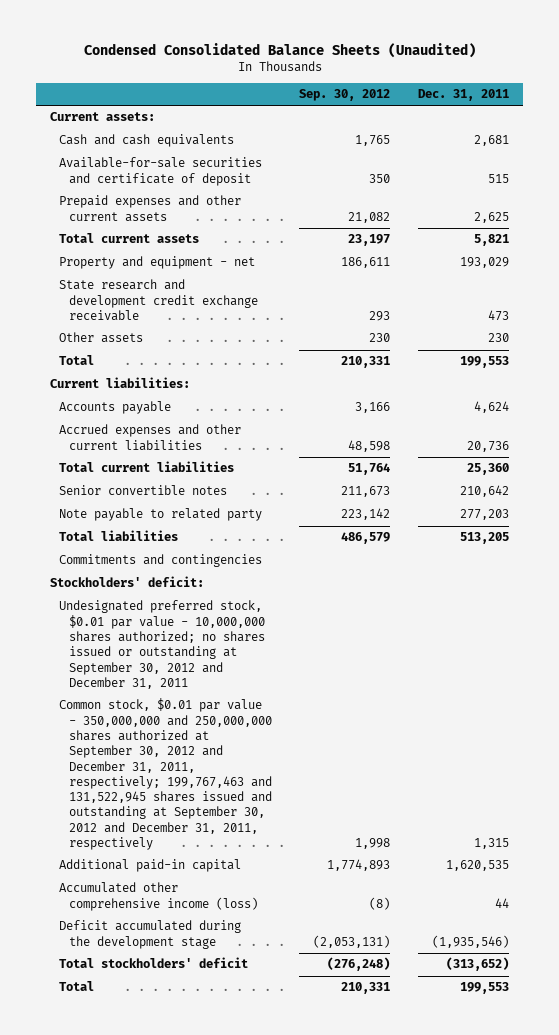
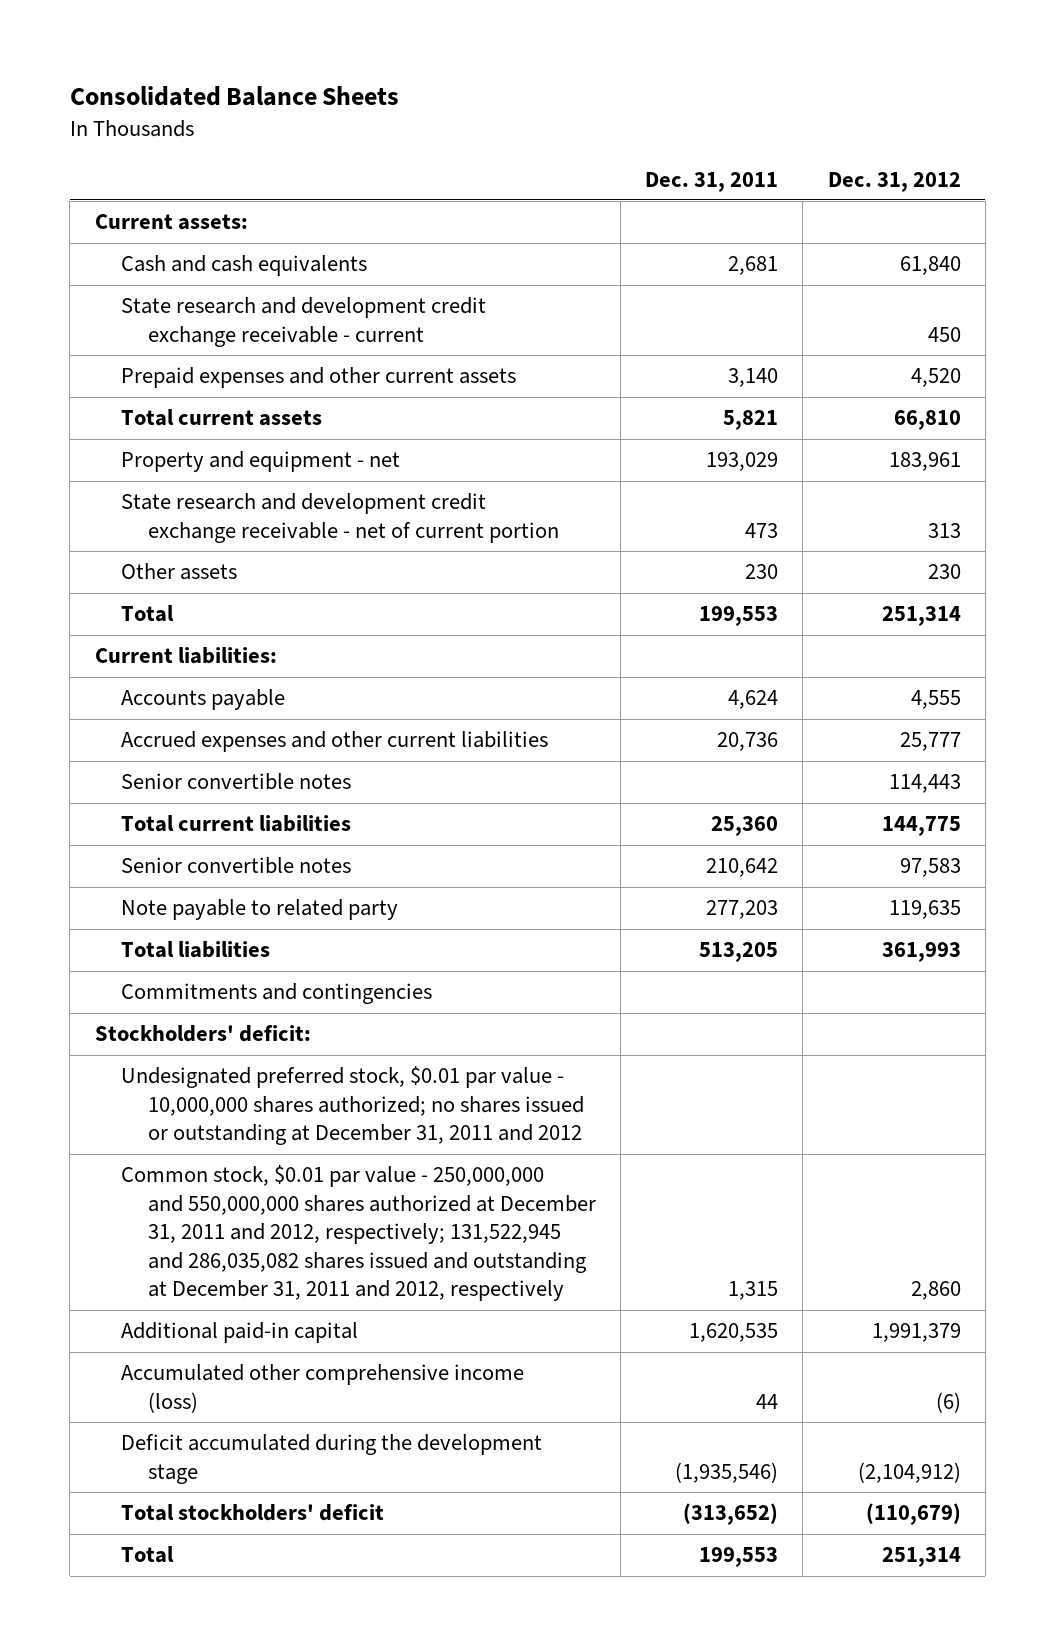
- Condensed Consolidated Balance Sheets (Unaudited)
+ Consolidated Balance Sheets
- | Sep. 30, 2012 | Dec. 31, 2011
+ | Dec. 31, 2011 | Dec. 31, 2012
- Available-for-sale securities and certificate of deposit | 350 | 515
- Prepaid expenses and other current assets | 21,082 | 2,625
+ State research and development credit exchange receivable - current | | 450
+ Prepaid expenses and other current assets | 3,140 | 4,520
- State research and development credit exchange receivable | 293 | 473
+ State research and development credit exchange receivable - net of current portion | 473 | 313
+ Senior convertible notes | | 114,443
- Undesignated preferred stock, $0.01 par value - 10,000,000 shares authorized; no shares issued or outstanding at September 30, 2012 and December 31, 2011
- Common stock, $0.01 par value - 350,000,000 and 250,000,000 shares authorized at September 30, 2012 and December 31, 2011, respectively; 199,767,463 and 131,522,945 shares issued and outstanding at September 30, 2012 and December 31, 2011, respectively | 1,998 | 1,315
+ Undesignated preferred stock, $0.01 par value - 10,000,000 shares authorized; no shares issued or outstanding at December 31, 2011 and 2012
+ Common stock, $0.01 par value - 250,000,000 and 550,000,000 shares authorized at December 31, 2011 and 2012, respectively; 131,522,945 and 286,035,082 shares issued and outstanding at December 31, 2011 and 2012, respectively | 1,315 | 2,860

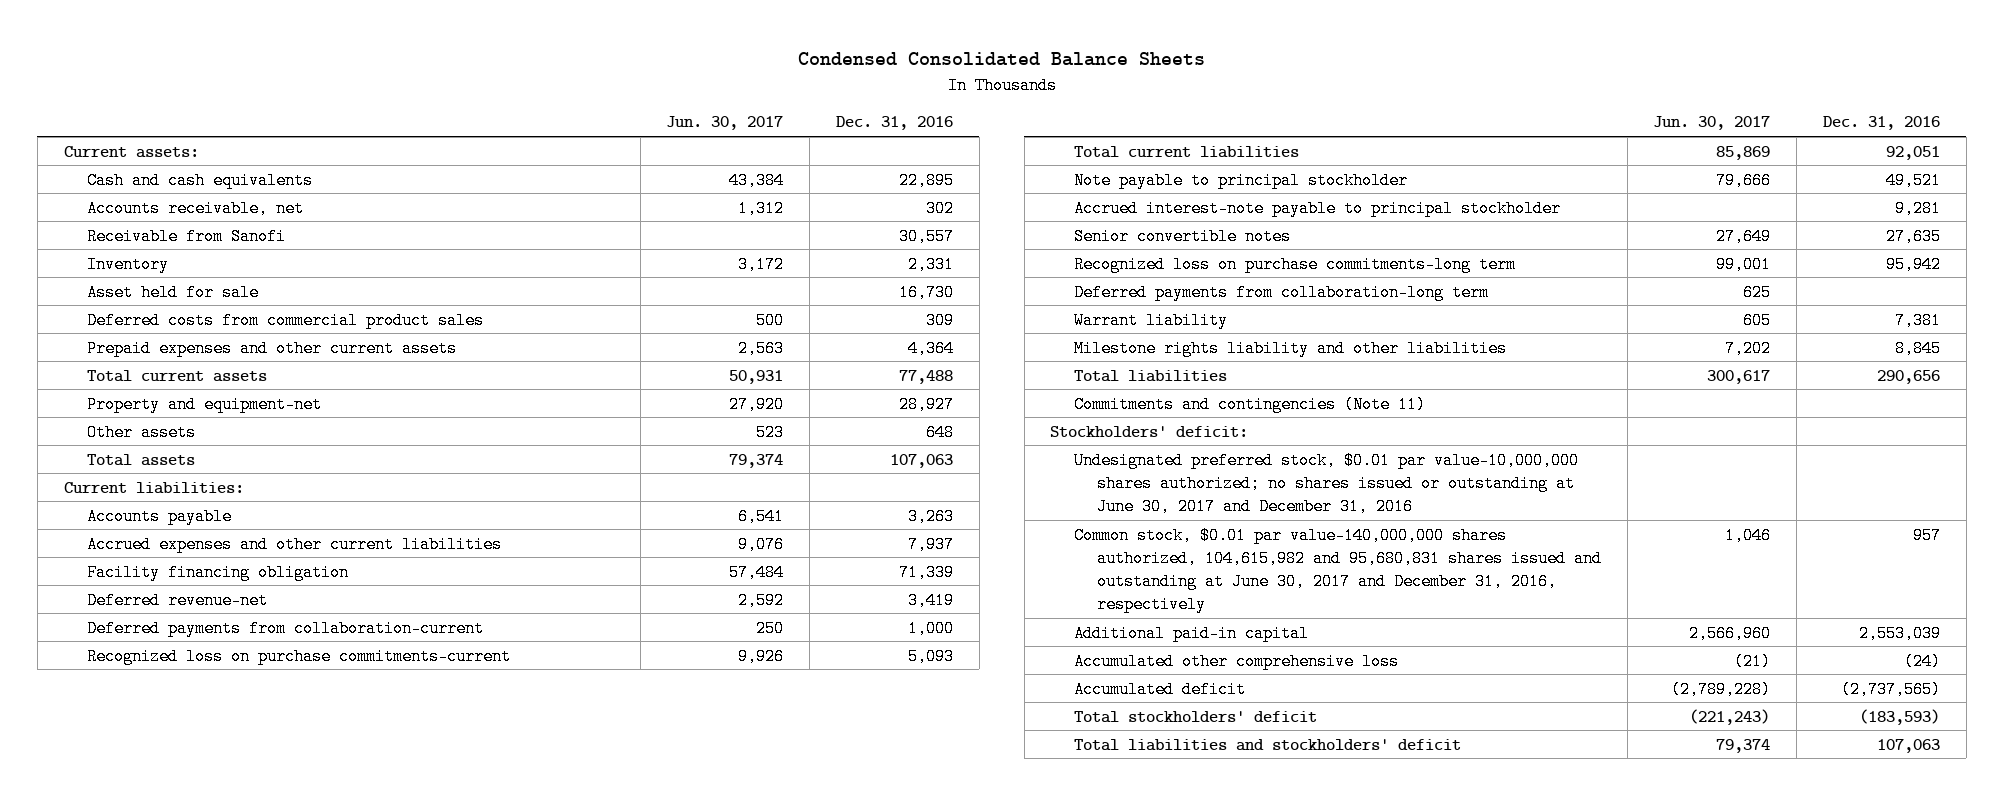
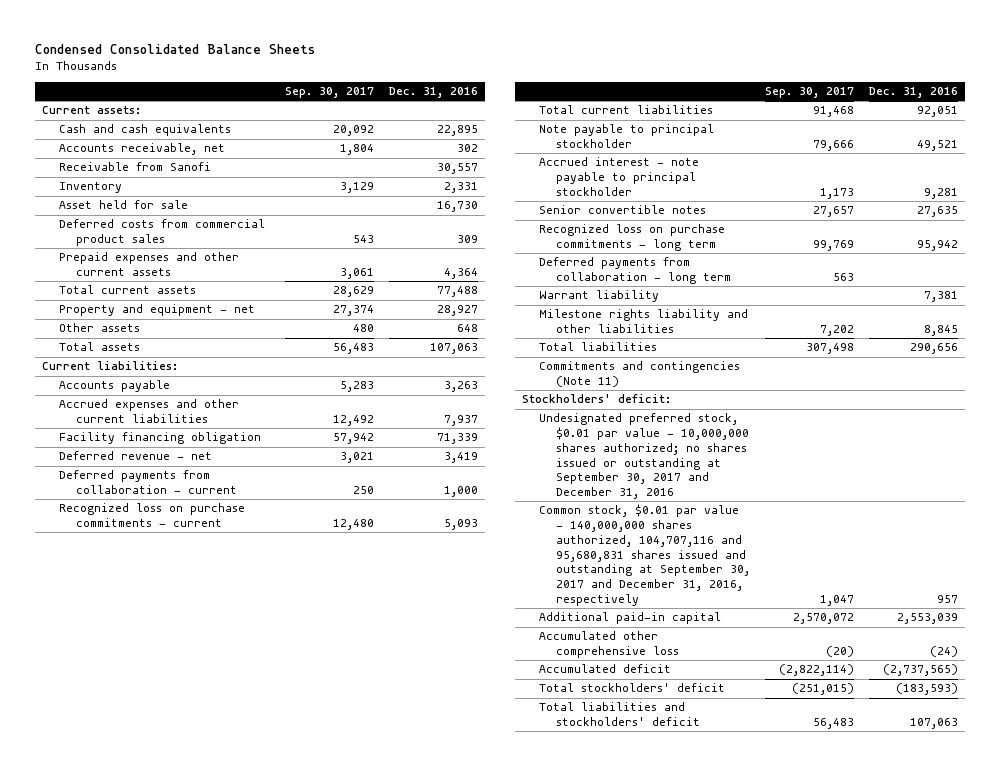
- | Jun. 30, 2017 | Dec. 31, 2016
+ | Sep. 30, 2017 | Dec. 31, 2016
- Property and equipment-net | 27,920 | 28,927
+ Property and equipment - net | 27,374 | 28,927
- Deferred revenue-net | 2,592 | 3,419
- Deferred payments from collaboration-current | 250 | 1,000
- Recognized loss on purchase commitments-current | 9,926 | 5,093
+ Deferred revenue - net | 3,021 | 3,419
+ Deferred payments from collaboration - current | 250 | 1,000
+ Recognized loss on purchase commitments - current | 12,480 | 5,093
- Accrued interest-note payable to principal stockholder | | 9,281
+ Accrued interest - note payable to principal stockholder | 1,173 | 9,281
- Recognized loss on purchase commitments-long term | 99,001 | 95,942
- Deferred payments from collaboration-long term | 625 |
+ Recognized loss on purchase commitments - long term | 99,769 | 95,942
+ Deferred payments from collaboration - long term | 563 |
- Undesignated preferred stock, $0.01 par value-10,000,000 shares authorized; no shares issued or outstanding at June 30, 2017 and December 31, 2016
- Common stock, $0.01 par value-140,000,000 shares authorized, 104,615,982 and 95,680,831 shares issued and outstanding at June 30, 2017 and December 31, 2016, respectively | 1,046 | 957
+ Undesignated preferred stock, $0.01 par value - 10,000,000 shares authorized; no shares issued or outstanding at September 30, 2017 and December 31, 2016
+ Common stock, $0.01 par value - 140,000,000 shares authorized, 104,707,116 and 95,680,831 shares issued and outstanding at September 30, 2017 and December 31, 2016, respectively | 1,047 | 957

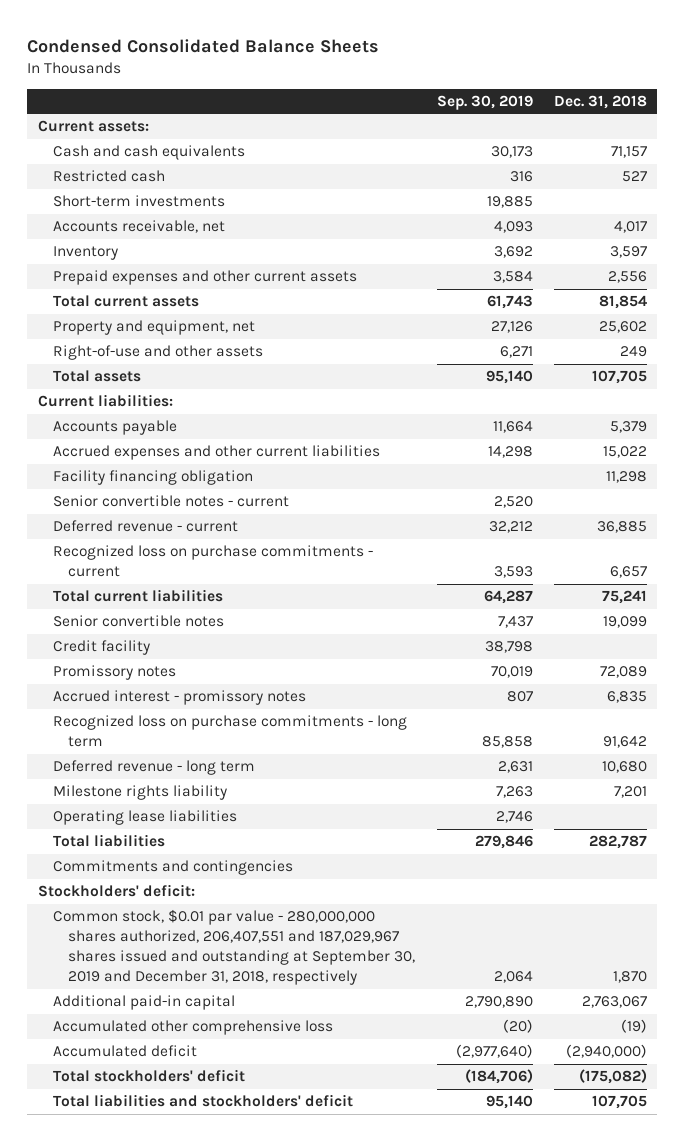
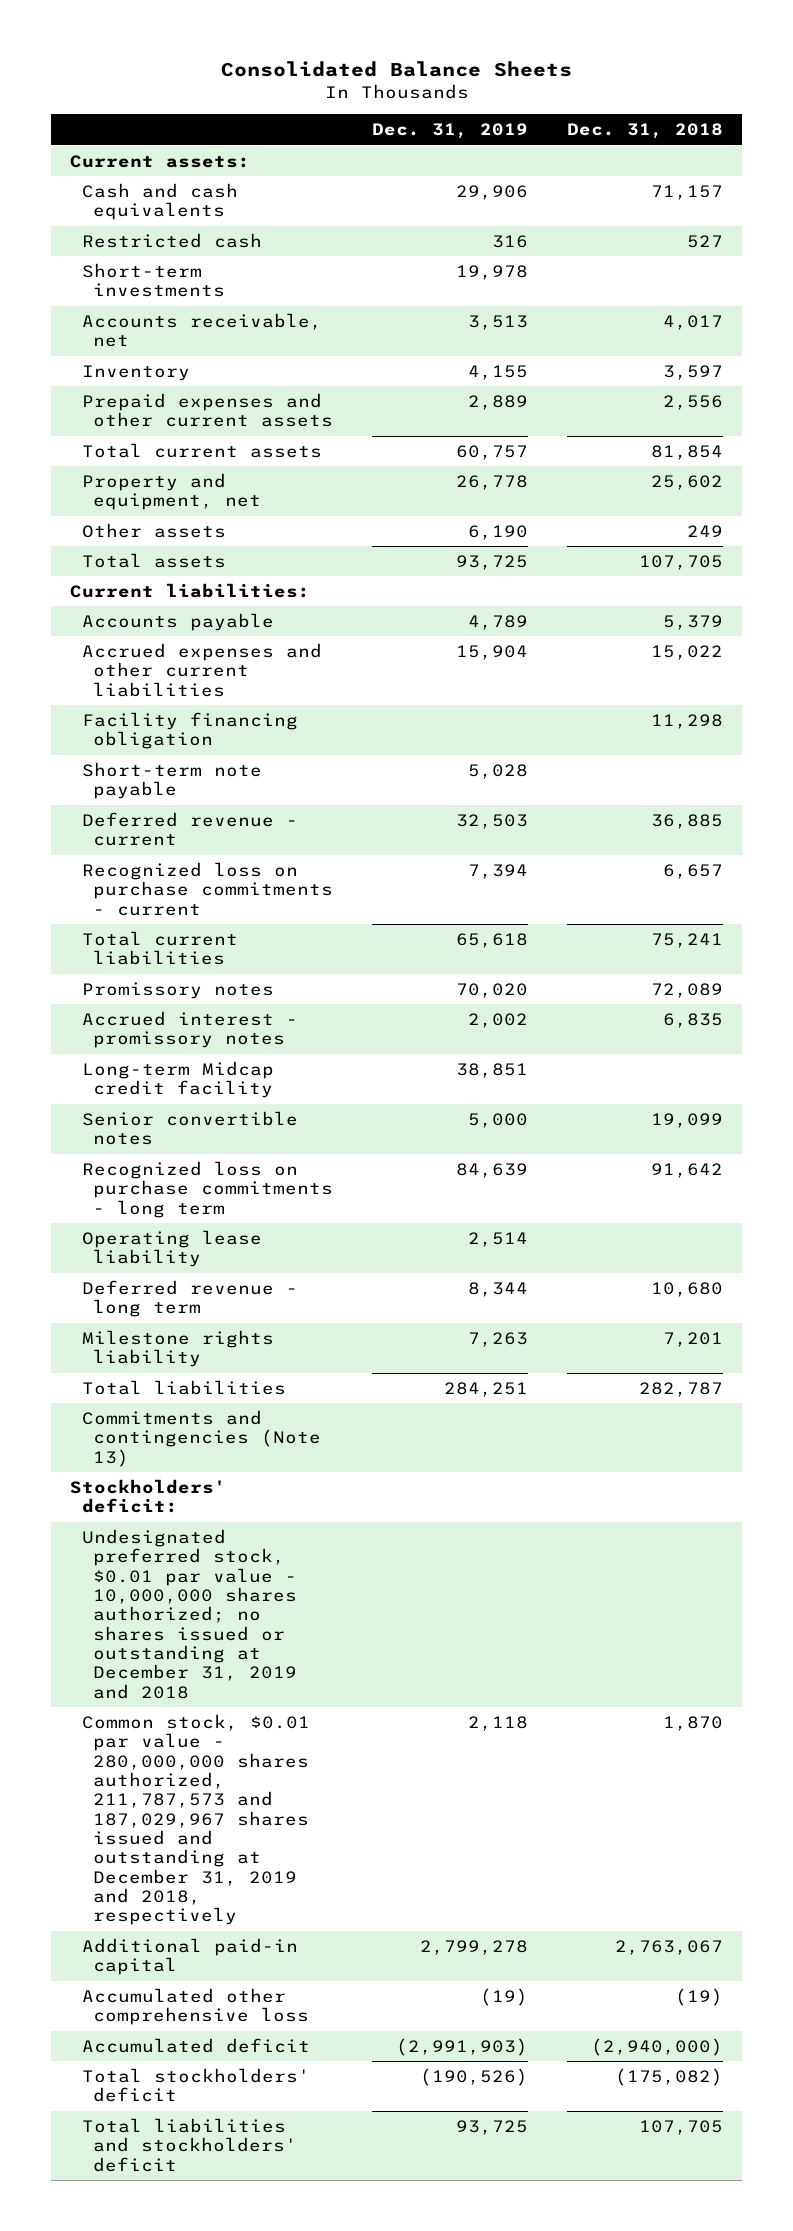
- Condensed Consolidated Balance Sheets
+ Consolidated Balance Sheets
- | Sep. 30, 2019 | Dec. 31, 2018
+ | Dec. 31, 2019 | Dec. 31, 2018
- Right-of-use and other assets | 6,271 | 249
+ Other assets | 6,190 | 249
- Senior convertible notes - current | 2,520 |
+ Short-term note payable | 5,028 |
- Credit facility | 38,798 |
+ Long-term Midcap credit facility | 38,851 |
moved down: Senior convertible notes | 5,000 | 19,099
+ Operating lease liability | 2,514 |
- Operating lease liabilities | 2,746 |
- Commitments and contingencies
+ Commitments and contingencies (Note 13)
- Common stock, $0.01 par value - 280,000,000 shares authorized, 206,407,551 and 187,029,967 shares issued and outstanding at September 30, 2019 and December 31, 2018, respectively | 2,064 | 1,870
+ Undesignated preferred stock, $0.01 par value - 10,000,000 shares authorized; no shares issued or outstanding at December 31, 2019 and 2018
+ Common stock, $0.01 par value - 280,000,000 shares authorized, 211,787,573 and 187,029,967 shares issued and outstanding at December 31, 2019 and 2018, respectively | 2,118 | 1,870

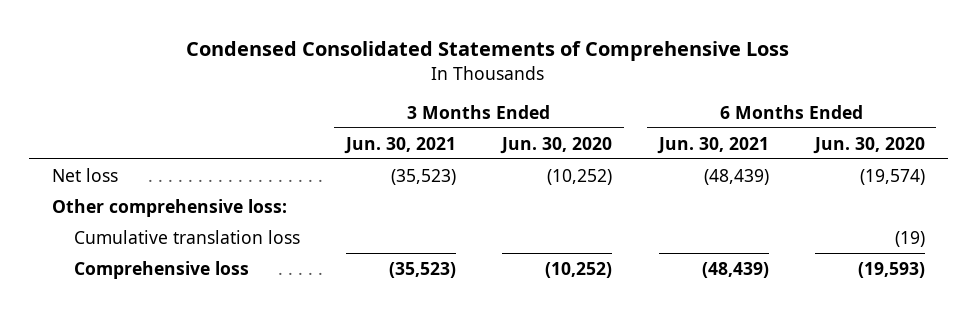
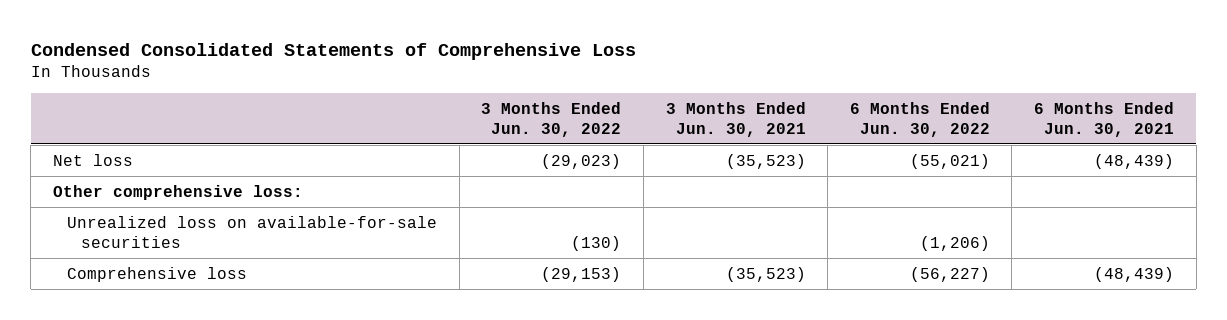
- | 3 Months Ended Jun. 30, 2021 | 3 Months Ended Jun. 30, 2020 | 6 Months Ended Jun. 30, 2021 | 6 Months Ended Jun. 30, 2020
+ | 3 Months Ended Jun. 30, 2022 | 3 Months Ended Jun. 30, 2021 | 6 Months Ended Jun. 30, 2022 | 6 Months Ended Jun. 30, 2021
- Cumulative translation loss | | | | (19)
+ Unrealized loss on available-for-sale securities | (130) | | (1,206) |

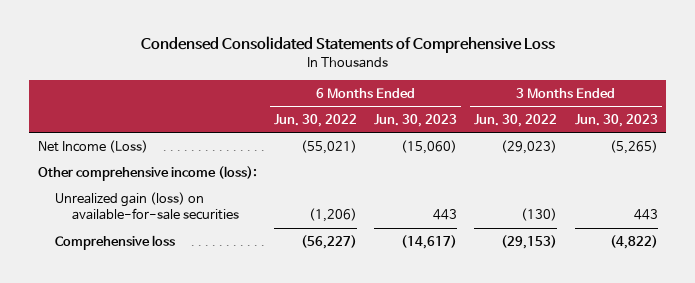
- | 3 Months Ended Jun. 30, 2022 | 3 Months Ended Jun. 30, 2021 | 6 Months Ended Jun. 30, 2022 | 6 Months Ended Jun. 30, 2021
+ | 6 Months Ended Jun. 30, 2022 | 6 Months Ended Jun. 30, 2023 | 3 Months Ended Jun. 30, 2022 | 3 Months Ended Jun. 30, 2023
- Net loss | (29,023) | (35,523) | (55,021) | (48,439)
- Other comprehensive loss:
- Unrealized loss on available-for-sale securities | (130) | | (1,206) |
+ Net Income (Loss) | (55,021) | (15,060) | (29,023) | (5,265)
+ Other comprehensive income (loss):
+ Unrealized gain (loss) on available-for-sale securities | (1,206) | 443 | (130) | 443

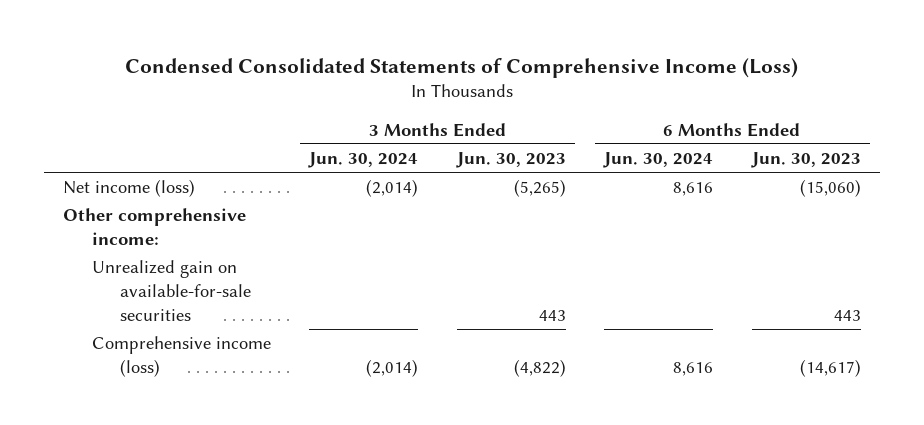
- Condensed Consolidated Statements of Comprehensive Loss
+ Condensed Consolidated Statements of Comprehensive Income (Loss)
- | 6 Months Ended Jun. 30, 2022 | 6 Months Ended Jun. 30, 2023 | 3 Months Ended Jun. 30, 2022 | 3 Months Ended Jun. 30, 2023
+ | 3 Months Ended Jun. 30, 2024 | 3 Months Ended Jun. 30, 2023 | 6 Months Ended Jun. 30, 2024 | 6 Months Ended Jun. 30, 2023
- Net Income (Loss) | (55,021) | (15,060) | (29,023) | (5,265)
- Other comprehensive income (loss):
- Unrealized gain (loss) on available-for-sale securities | (1,206) | 443 | (130) | 443
- Comprehensive loss | (56,227) | (14,617) | (29,153) | (4,822)
+ Net income (loss) | (2,014) | (5,265) | 8,616 | (15,060)
+ Other comprehensive income:
+ Unrealized gain on available-for-sale securities | | 443 | | 443
+ Comprehensive income (loss) | (2,014) | (4,822) | 8,616 | (14,617)

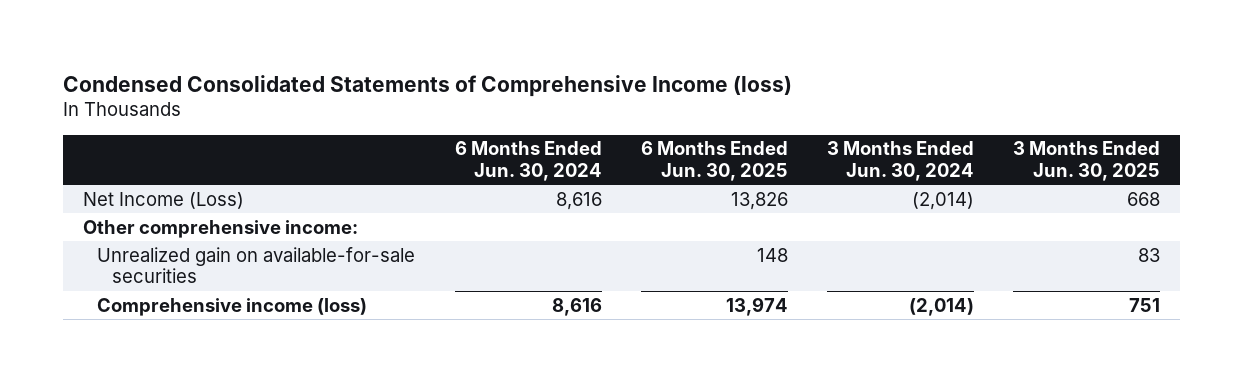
- Condensed Consolidated Statements of Comprehensive Income (Loss)
+ Condensed Consolidated Statements of Comprehensive Income (loss)
- | 3 Months Ended Jun. 30, 2024 | 3 Months Ended Jun. 30, 2023 | 6 Months Ended Jun. 30, 2024 | 6 Months Ended Jun. 30, 2023
+ | 6 Months Ended Jun. 30, 2024 | 6 Months Ended Jun. 30, 2025 | 3 Months Ended Jun. 30, 2024 | 3 Months Ended Jun. 30, 2025
- Net income (loss) | (2,014) | (5,265) | 8,616 | (15,060)
+ Net Income (Loss) | 8,616 | 13,826 | (2,014) | 668

